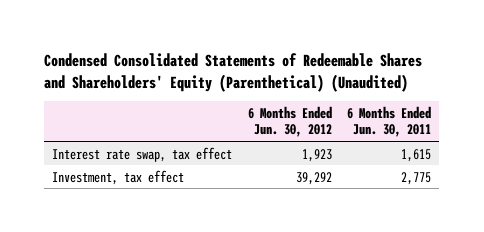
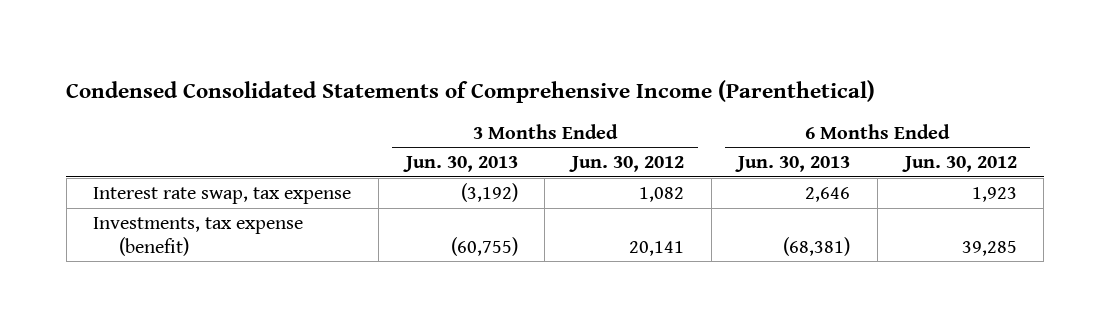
- Condensed Consolidated Statements of Redeemable Shares and Shareholders' Equity (Parenthetical) (Unaudited)
+ Condensed Consolidated Statements of Comprehensive Income (Parenthetical)
- | 6 Months Ended Jun. 30, 2012 | 6 Months Ended Jun. 30, 2011
+ | 3 Months Ended Jun. 30, 2013 | 3 Months Ended Jun. 30, 2012 | 6 Months Ended Jun. 30, 2013 | 6 Months Ended Jun. 30, 2012
- Interest rate swap, tax effect | 1,923 | 1,615
- Investment, tax effect | 39,292 | 2,775
+ Interest rate swap, tax expense | (3,192) | 1,082 | 2,646 | 1,923
+ Investments, tax expense (benefit) | (60,755) | 20,141 | (68,381) | 39,285

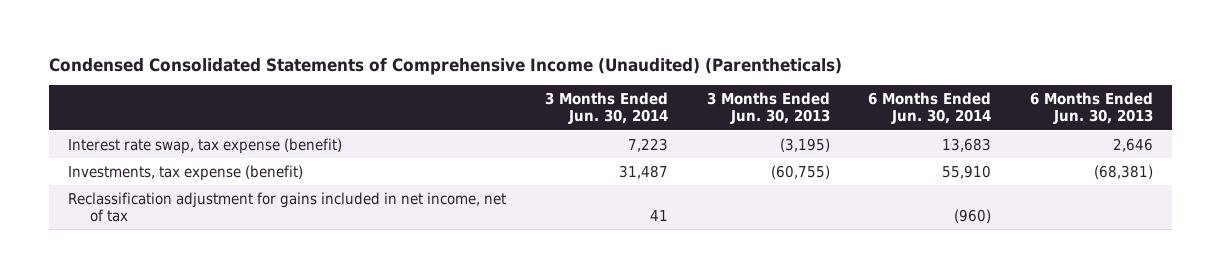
- Condensed Consolidated Statements of Comprehensive Income (Parenthetical)
+ Condensed Consolidated Statements of Comprehensive Income (Unaudited) (Parentheticals)
- | 3 Months Ended Jun. 30, 2013 | 3 Months Ended Jun. 30, 2012 | 6 Months Ended Jun. 30, 2013 | 6 Months Ended Jun. 30, 2012
+ | 3 Months Ended Jun. 30, 2014 | 3 Months Ended Jun. 30, 2013 | 6 Months Ended Jun. 30, 2014 | 6 Months Ended Jun. 30, 2013
- Interest rate swap, tax expense | (3,192) | 1,082 | 2,646 | 1,923
+ Interest rate swap, tax expense (benefit) | 7,223 | (3,195) | 13,683 | 2,646
+ Reclassification adjustment for gains included in net income, net of tax | 41 | | (960) |

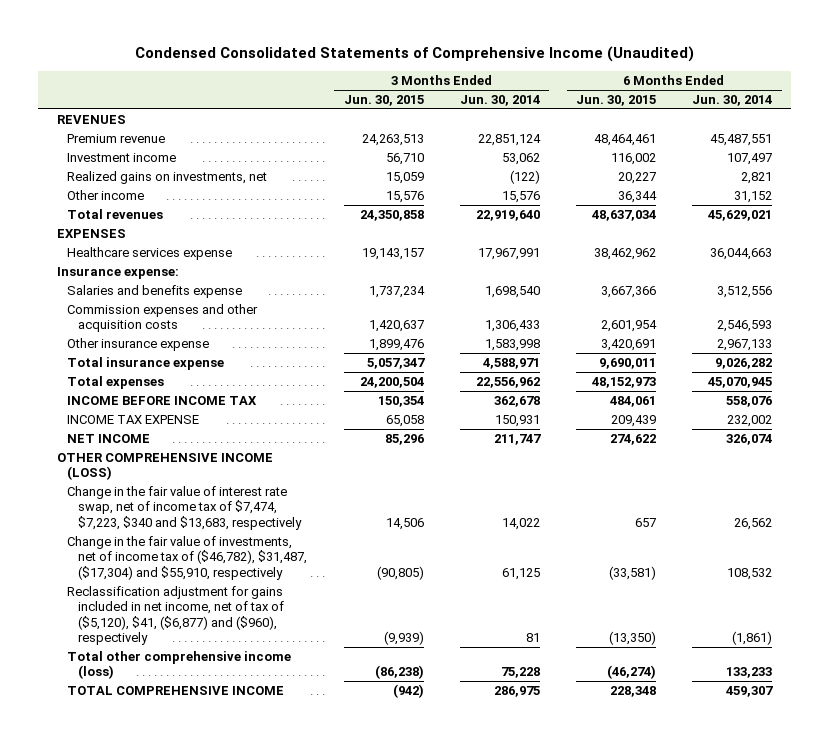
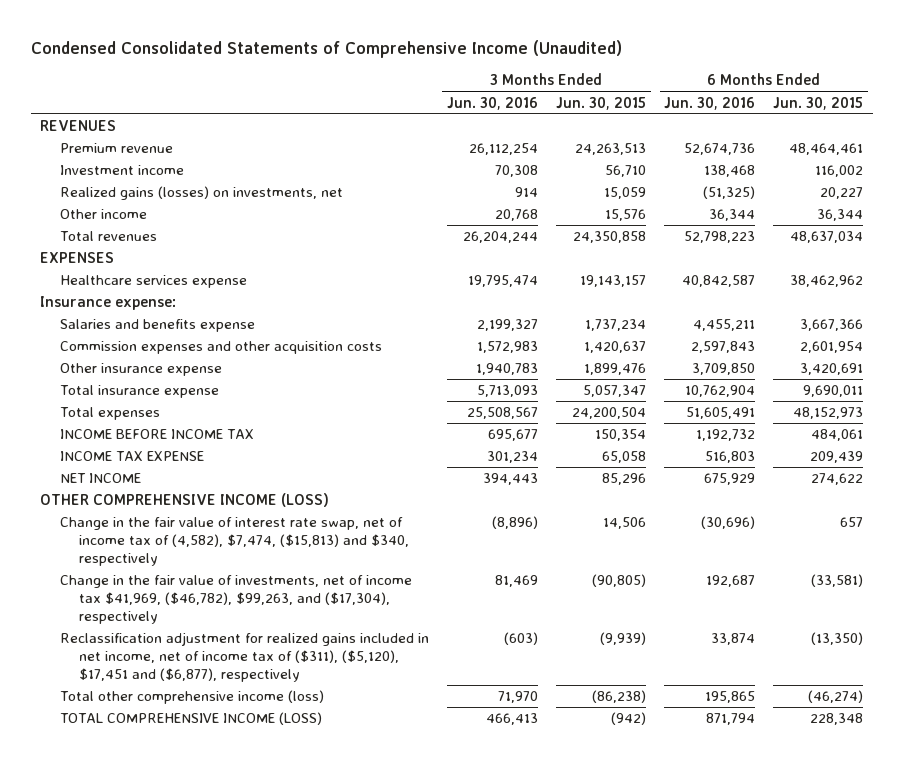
- | 3 Months Ended Jun. 30, 2015 | 3 Months Ended Jun. 30, 2014 | 6 Months Ended Jun. 30, 2015 | 6 Months Ended Jun. 30, 2014
+ | 3 Months Ended Jun. 30, 2016 | 3 Months Ended Jun. 30, 2015 | 6 Months Ended Jun. 30, 2016 | 6 Months Ended Jun. 30, 2015
- Realized gains on investments, net | 15,059 | (122) | 20,227 | 2,821
+ Realized gains (losses) on investments, net | 914 | 15,059 | (51,325) | 20,227
- Change in the fair value of interest rate swap, net of income tax of $7,474, $7,223, $340 and $13,683, respectively | 14,506 | 14,022 | 657 | 26,562
- Change in the fair value of investments, net of income tax of ($46,782), $31,487, ($17,304) and $55,910, respectively | (90,805) | 61,125 | (33,581) | 108,532
- Reclassification adjustment for gains included in net income, net of tax of ($5,120), $41, ($6,877) and ($960), respectively | (9,939) | 81 | (13,350) | (1,861)
+ Change in the fair value of interest rate swap, net of income tax of (4,582), $7,474, ($15,813) and $340, respectively | (8,896) | 14,506 | (30,696) | 657
+ Change in the fair value of investments, net of income tax $41,969, ($46,782), $99,263, and ($17,304), respectively | 81,469 | (90,805) | 192,687 | (33,581)
+ Reclassification adjustment for realized gains included in net income, net of income tax of ($311), ($5,120), $17,451 and ($6,877), respectively | (603) | (9,939) | 33,874 | (13,350)
- TOTAL COMPREHENSIVE INCOME | (942) | 286,975 | 228,348 | 459,307
+ TOTAL COMPREHENSIVE INCOME (LOSS) | 466,413 | (942) | 871,794 | 228,348

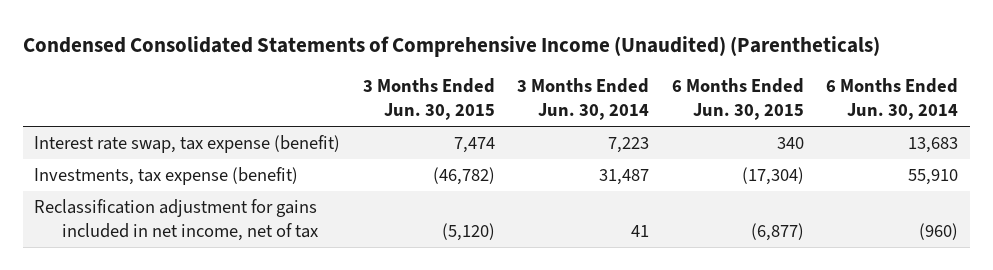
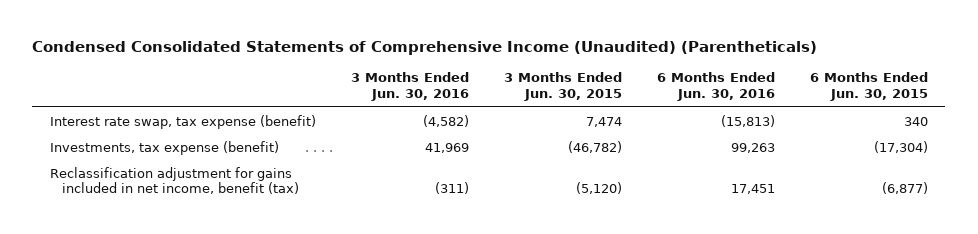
- | 3 Months Ended Jun. 30, 2015 | 3 Months Ended Jun. 30, 2014 | 6 Months Ended Jun. 30, 2015 | 6 Months Ended Jun. 30, 2014
+ | 3 Months Ended Jun. 30, 2016 | 3 Months Ended Jun. 30, 2015 | 6 Months Ended Jun. 30, 2016 | 6 Months Ended Jun. 30, 2015
- Reclassification adjustment for gains included in net income, net of tax | (5,120) | 41 | (6,877) | (960)
+ Reclassification adjustment for gains included in net income, benefit (tax) | (311) | (5,120) | 17,451 | (6,877)

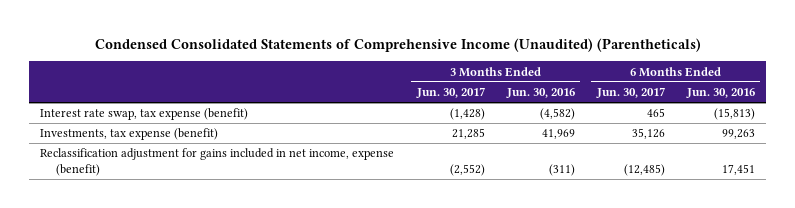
- | 3 Months Ended Jun. 30, 2016 | 3 Months Ended Jun. 30, 2015 | 6 Months Ended Jun. 30, 2016 | 6 Months Ended Jun. 30, 2015
+ | 3 Months Ended Jun. 30, 2017 | 3 Months Ended Jun. 30, 2016 | 6 Months Ended Jun. 30, 2017 | 6 Months Ended Jun. 30, 2016
- Reclassification adjustment for gains included in net income, benefit (tax) | (311) | (5,120) | 17,451 | (6,877)
+ Reclassification adjustment for gains included in net income, expense (benefit) | (2,552) | (311) | (12,485) | 17,451

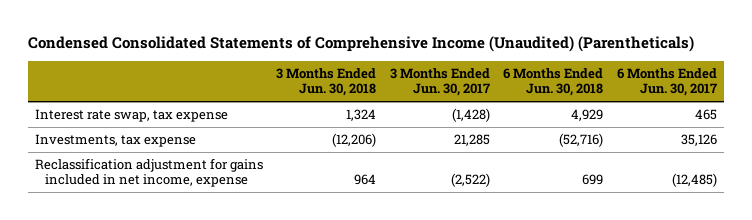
- | 3 Months Ended Jun. 30, 2017 | 3 Months Ended Jun. 30, 2016 | 6 Months Ended Jun. 30, 2017 | 6 Months Ended Jun. 30, 2016
+ | 3 Months Ended Jun. 30, 2018 | 3 Months Ended Jun. 30, 2017 | 6 Months Ended Jun. 30, 2018 | 6 Months Ended Jun. 30, 2017
- Interest rate swap, tax expense (benefit) | (1,428) | (4,582) | 465 | (15,813)
- Investments, tax expense (benefit) | 21,285 | 41,969 | 35,126 | 99,263
- Reclassification adjustment for gains included in net income, expense (benefit) | (2,552) | (311) | (12,485) | 17,451
+ Interest rate swap, tax expense | 1,324 | (1,428) | 4,929 | 465
+ Investments, tax expense | (12,206) | 21,285 | (52,716) | 35,126
+ Reclassification adjustment for gains included in net income, expense | 964 | (2,522) | 699 | (12,485)

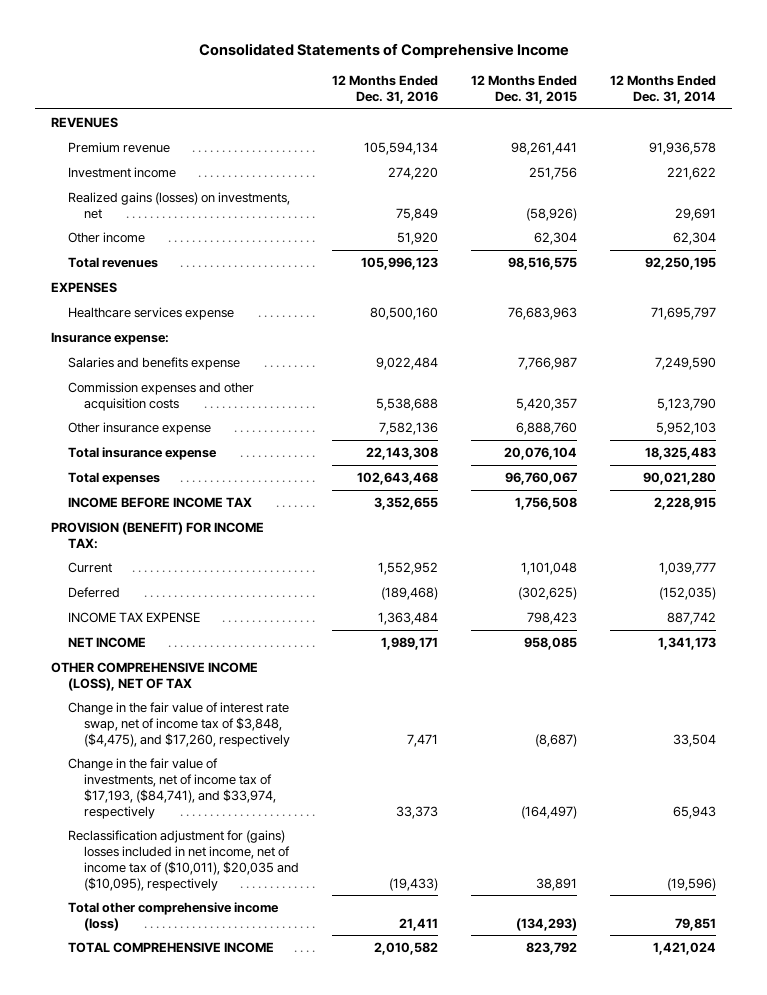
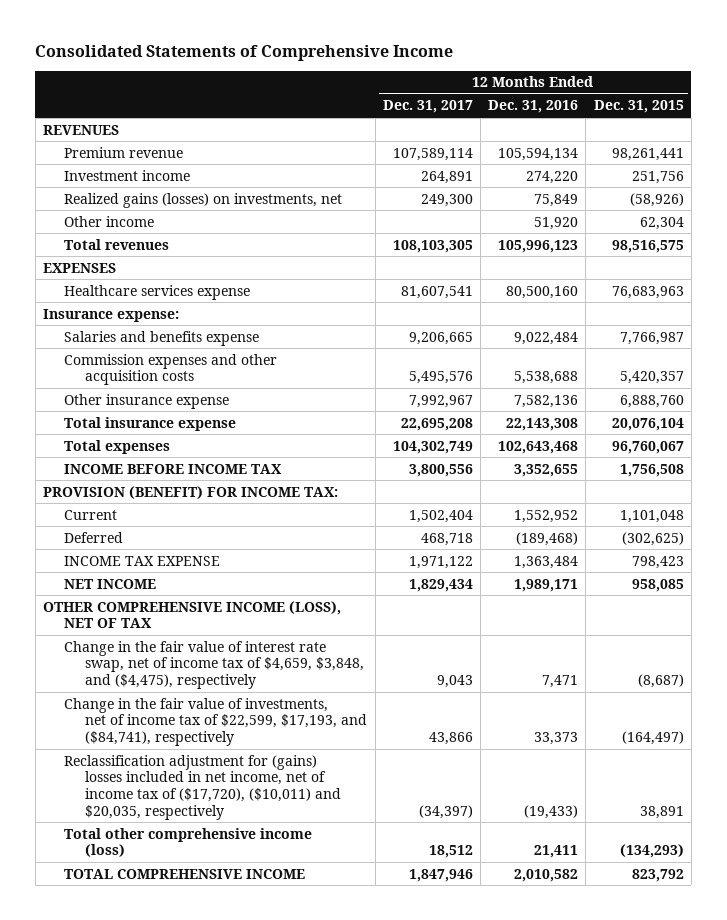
- | 12 Months Ended Dec. 31, 2016 | 12 Months Ended Dec. 31, 2015 | 12 Months Ended Dec. 31, 2014
+ | 12 Months Ended Dec. 31, 2017 | 12 Months Ended Dec. 31, 2016 | 12 Months Ended Dec. 31, 2015
- Change in the fair value of interest rate swap, net of income tax of $3,848, ($4,475), and $17,260, respectively | 7,471 | (8,687) | 33,504
- Change in the fair value of investments, net of income tax of $17,193, ($84,741), and $33,974, respectively | 33,373 | (164,497) | 65,943
- Reclassification adjustment for (gains) losses included in net income, net of income tax of ($10,011), $20,035 and ($10,095), respectively | (19,433) | 38,891 | (19,596)
+ Change in the fair value of interest rate swap, net of income tax of $4,659, $3,848, and ($4,475), respectively | 9,043 | 7,471 | (8,687)
+ Change in the fair value of investments, net of income tax of $22,599, $17,193, and ($84,741), respectively | 43,866 | 33,373 | (164,497)
+ Reclassification adjustment for (gains) losses included in net income, net of income tax of ($17,720), ($10,011) and $20,035, respectively | (34,397) | (19,433) | 38,891

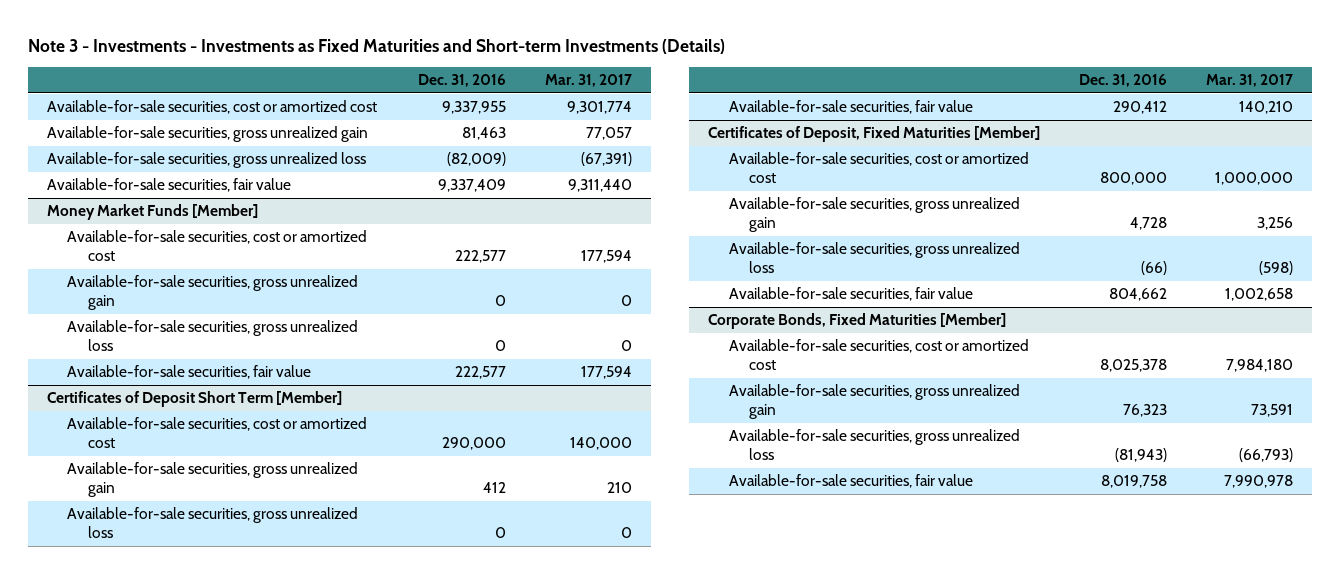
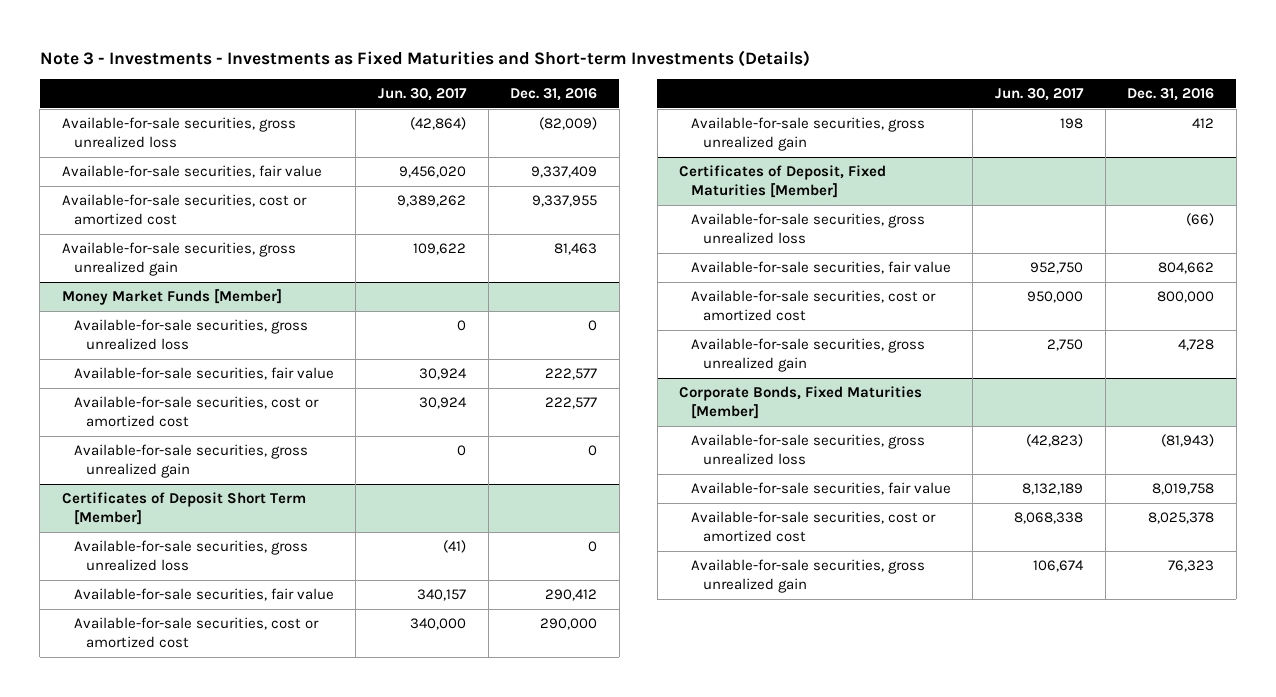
- | Dec. 31, 2016 | Mar. 31, 2017
+ | Jun. 30, 2017 | Dec. 31, 2016
moved down: Available-for-sale securities, cost or amortized cost | 9,389,262 | 9,337,955
moved down: Available-for-sale securities, gross unrealized gain | 109,622 | 81,463
@ Money Market Funds [Member]
moved down: Available-for-sale securities, cost or amortized cost | 30,924 | 222,577
moved down: Available-for-sale securities, gross unrealized gain | 0 | 0
@ Certificates of Deposit Short Term [Member]
moved down: Available-for-sale securities, cost or amortized cost | 340,000 | 290,000
moved down: Available-for-sale securities, gross unrealized gain | 198 | 412
@ Certificates of Deposit, Fixed Maturities [Member]
moved down: Available-for-sale securities, cost or amortized cost | 950,000 | 800,000
moved down: Available-for-sale securities, gross unrealized gain | 2,750 | 4,728
@ Corporate Bonds, Fixed Maturities [Member]
moved down: Available-for-sale securities, cost or amortized cost | 8,068,338 | 8,025,378
moved down: Available-for-sale securities, gross unrealized gain | 106,674 | 76,323

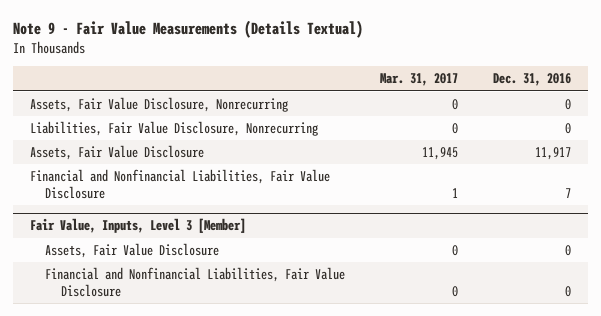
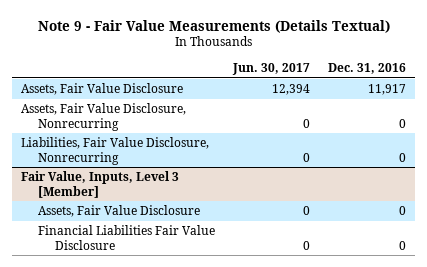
- | Mar. 31, 2017 | Dec. 31, 2016
+ | Jun. 30, 2017 | Dec. 31, 2016
moved up: Assets, Fair Value Disclosure | 12,394 | 11,917
- Financial and Nonfinancial Liabilities, Fair Value Disclosure | 1 | 7
@ Fair Value, Inputs, Level 3 [Member]
- Financial and Nonfinancial Liabilities, Fair Value Disclosure | 0 | 0
+ Financial Liabilities Fair Value Disclosure | 0 | 0

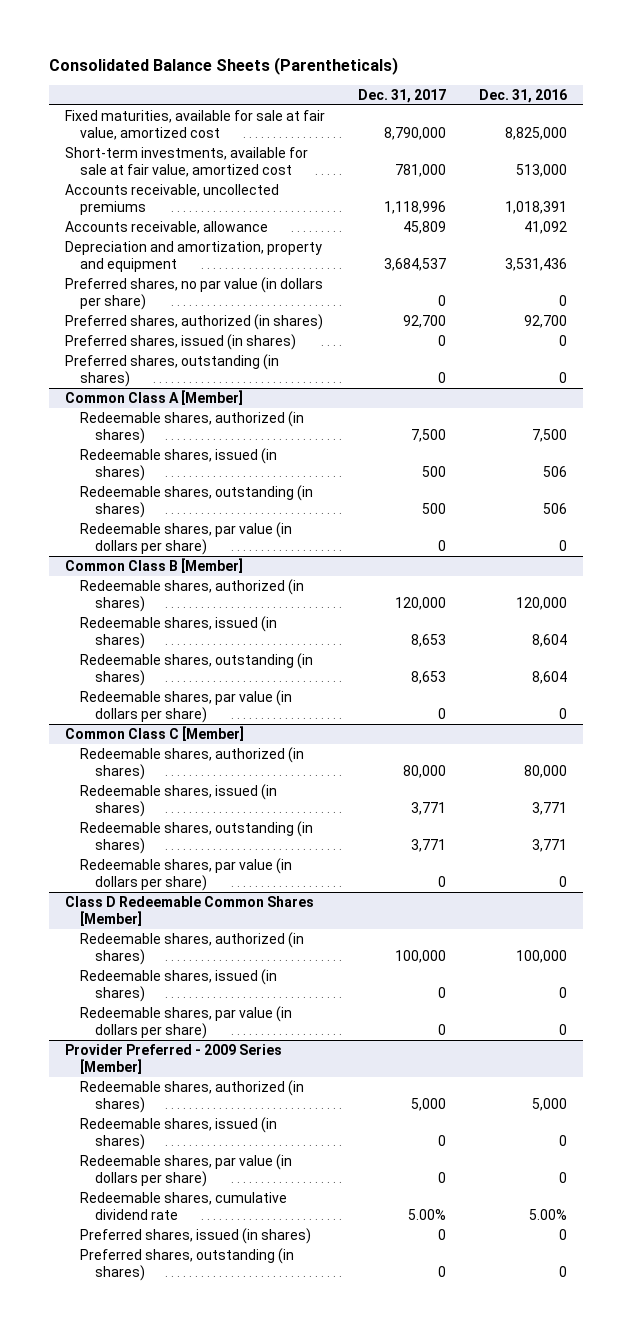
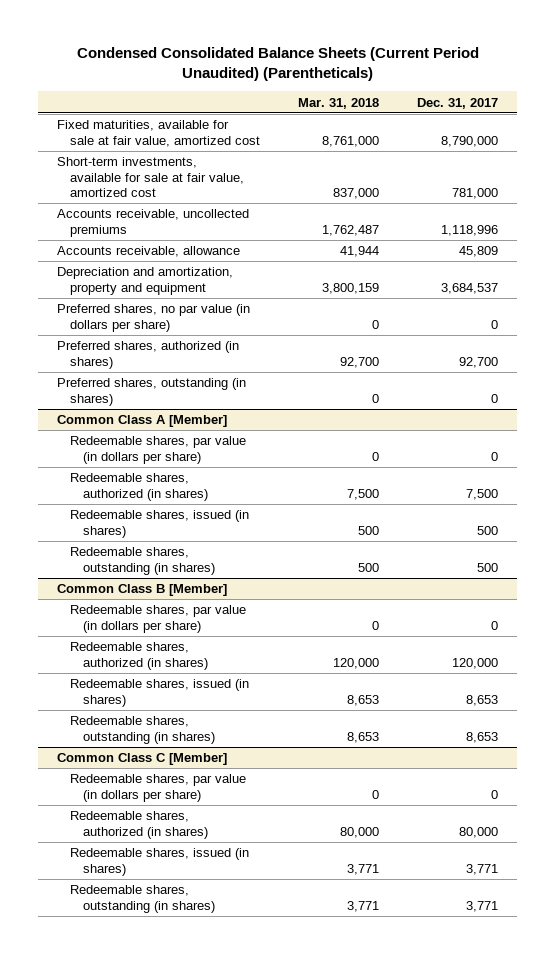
- Consolidated Balance Sheets (Parentheticals)
+ Condensed Consolidated Balance Sheets (Current Period Unaudited) (Parentheticals)
- | Dec. 31, 2017 | Dec. 31, 2016
+ | Mar. 31, 2018 | Dec. 31, 2017
- Preferred shares, issued (in shares) | 0 | 0
@ Common Class A [Member]
moved up: Redeemable shares, par value (in dollars per share) | 0 | 0
@ Common Class B [Member]
moved up: Redeemable shares, par value (in dollars per share) | 0 | 0
@ Common Class C [Member]
moved up: Redeemable shares, par value (in dollars per share) | 0 | 0
- Class D Redeemable Common Shares [Member]
- Redeemable shares, authorized (in shares) | 100,000 | 100,000
- Redeemable shares, issued (in shares) | 0 | 0
- Redeemable shares, par value (in dollars per share) | 0 | 0
- Provider Preferred - 2009 Series [Member]
- Redeemable shares, authorized (in shares) | 5,000 | 5,000
- Redeemable shares, issued (in shares) | 0 | 0
- Redeemable shares, par value (in dollars per share) | 0 | 0
- Redeemable shares, cumulative dividend rate | 5.00% | 5.00%
- Preferred shares, issued (in shares) | 0 | 0
- Preferred shares, outstanding (in shares) | 0 | 0

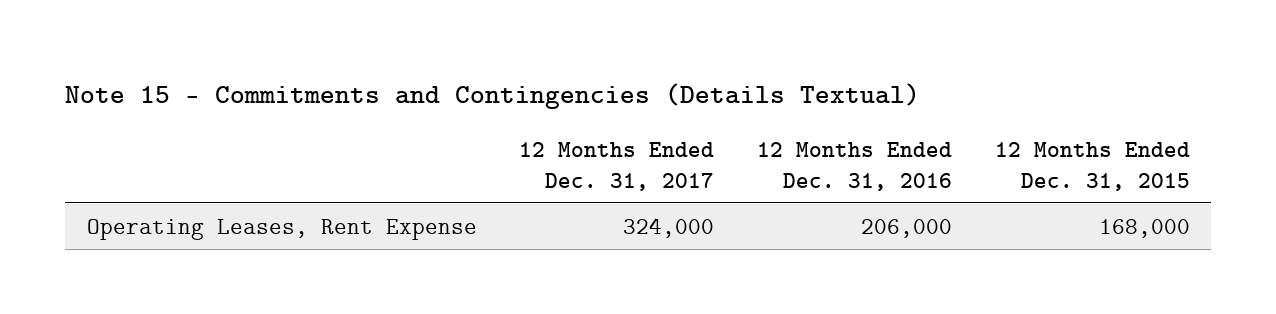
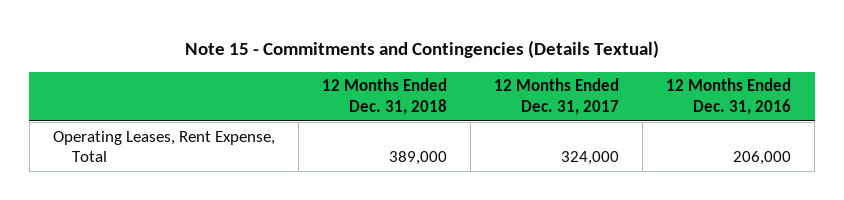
- | 12 Months Ended Dec. 31, 2017 | 12 Months Ended Dec. 31, 2016 | 12 Months Ended Dec. 31, 2015
+ | 12 Months Ended Dec. 31, 2018 | 12 Months Ended Dec. 31, 2017 | 12 Months Ended Dec. 31, 2016
- Operating Leases, Rent Expense | 324,000 | 206,000 | 168,000
+ Operating Leases, Rent Expense, Total | 389,000 | 324,000 | 206,000

